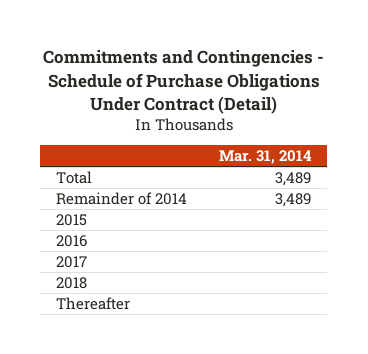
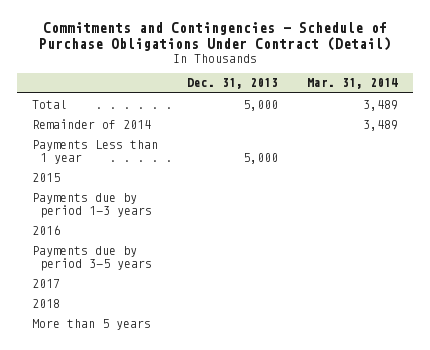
- | Mar. 31, 2014
+ | Dec. 31, 2013 | Mar. 31, 2014
+ Payments Less than 1 year | 5,000 |
+ Payments due by period 1-3 years
+ Payments due by period 3-5 years
- Thereafter
+ More than 5 years

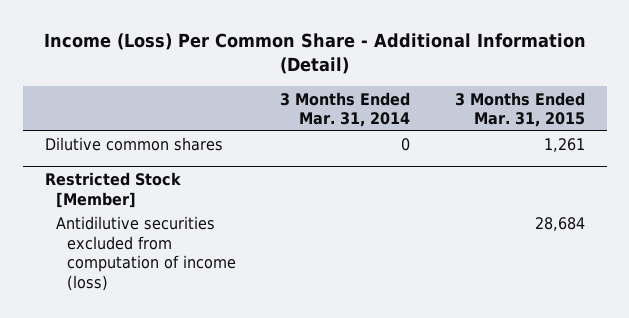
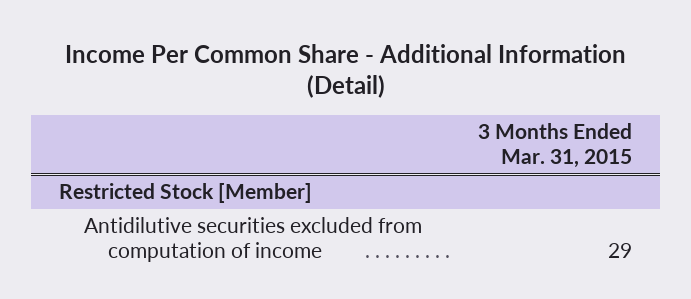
- Income (Loss) Per Common Share - Additional Information (Detail)
+ Income Per Common Share - Additional Information (Detail)
- | 3 Months Ended Mar. 31, 2014 | 3 Months Ended Mar. 31, 2015
+ | 3 Months Ended Mar. 31, 2015
- Dilutive common shares | 0 | 1,261
@ Restricted Stock [Member]
- Antidilutive securities excluded from computation of income (loss) | | 28,684
+ Antidilutive securities excluded from computation of income | 29

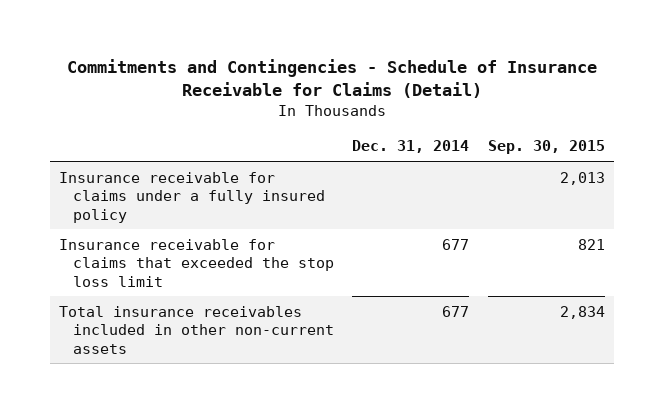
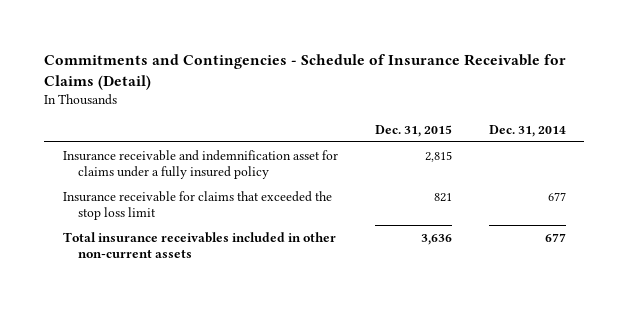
- | Dec. 31, 2014 | Sep. 30, 2015
+ | Dec. 31, 2015 | Dec. 31, 2014
- Insurance receivable for claims under a fully insured policy | | 2,013
+ Insurance receivable and indemnification asset for claims under a fully insured policy | 2,815 |

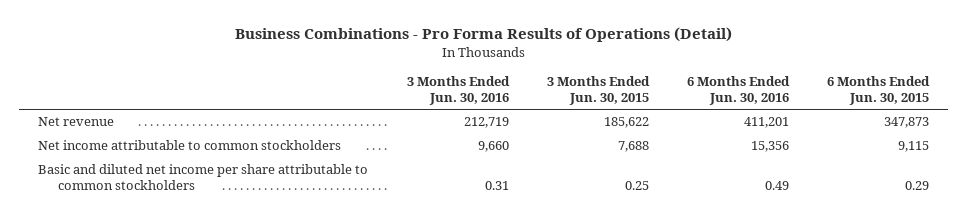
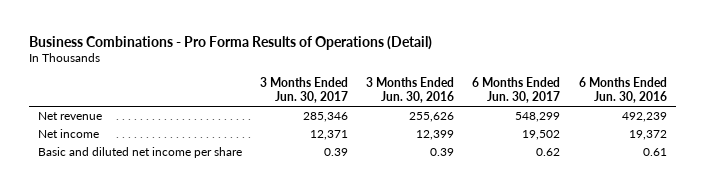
- | 3 Months Ended Jun. 30, 2016 | 3 Months Ended Jun. 30, 2015 | 6 Months Ended Jun. 30, 2016 | 6 Months Ended Jun. 30, 2015
+ | 3 Months Ended Jun. 30, 2017 | 3 Months Ended Jun. 30, 2016 | 6 Months Ended Jun. 30, 2017 | 6 Months Ended Jun. 30, 2016
- Net revenue | 212,719 | 185,622 | 411,201 | 347,873
- Net income attributable to common stockholders | 9,660 | 7,688 | 15,356 | 9,115
- Basic and diluted net income per share attributable to common stockholders | 0.31 | 0.25 | 0.49 | 0.29
+ Net revenue | 285,346 | 255,626 | 548,299 | 492,239
+ Net income | 12,371 | 12,399 | 19,502 | 19,372
+ Basic and diluted net income per share | 0.39 | 0.39 | 0.62 | 0.61

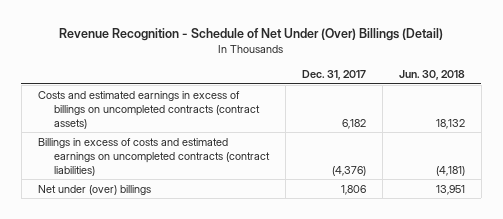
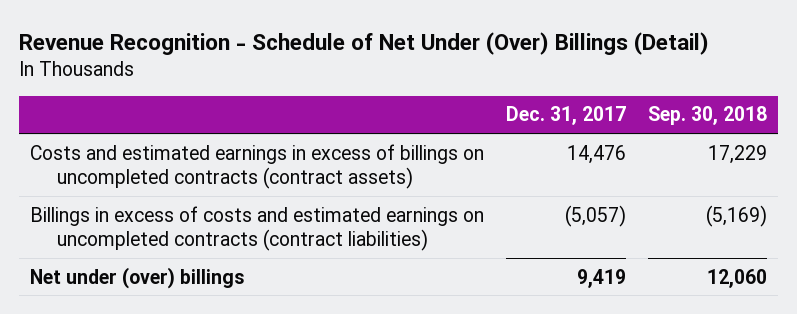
- | Dec. 31, 2017 | Jun. 30, 2018
+ | Dec. 31, 2017 | Sep. 30, 2018
- Costs and estimated earnings in excess of billings on uncompleted contracts (contract assets) | 6,182 | 18,132
- Billings in excess of costs and estimated earnings on uncompleted contracts (contract liabilities) | (4,376) | (4,181)
- Net under (over) billings | 1,806 | 13,951
+ Costs and estimated earnings in excess of billings on uncompleted contracts (contract assets) | 14,476 | 17,229
+ Billings in excess of costs and estimated earnings on uncompleted contracts (contract liabilities) | (5,057) | (5,169)
+ Net under (over) billings | 9,419 | 12,060

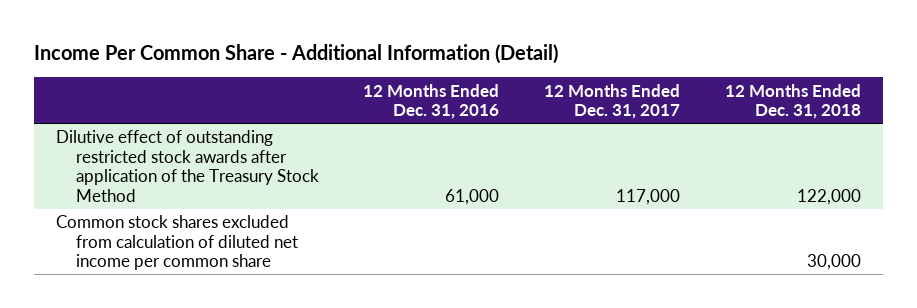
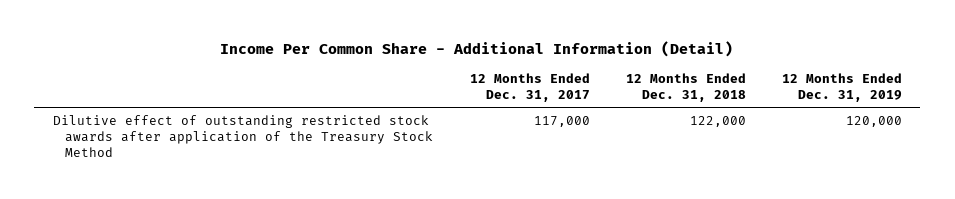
- | 12 Months Ended Dec. 31, 2016 | 12 Months Ended Dec. 31, 2017 | 12 Months Ended Dec. 31, 2018
+ | 12 Months Ended Dec. 31, 2017 | 12 Months Ended Dec. 31, 2018 | 12 Months Ended Dec. 31, 2019
- Common stock shares excluded from calculation of diluted net income per common share | | | 30,000

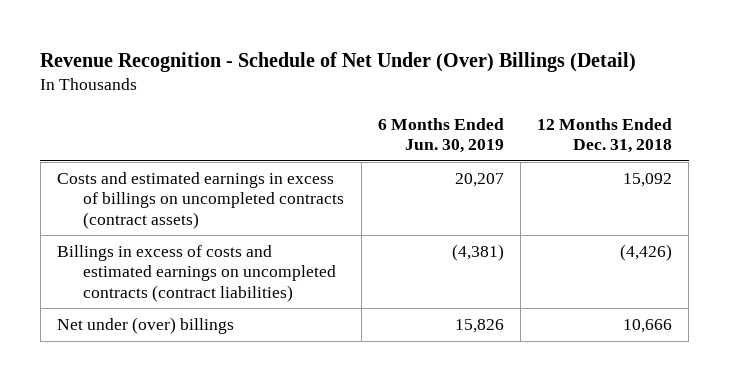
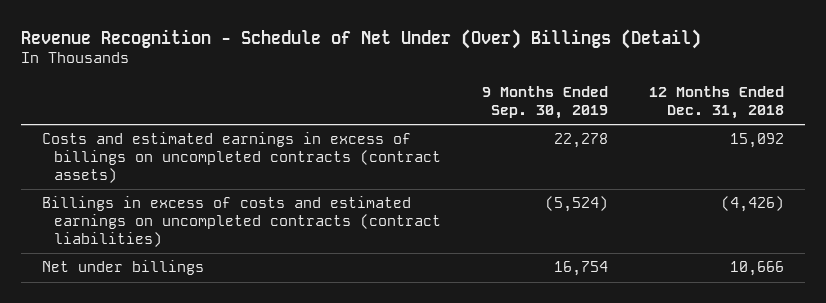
- | 6 Months Ended Jun. 30, 2019 | 12 Months Ended Dec. 31, 2018
+ | 9 Months Ended Sep. 30, 2019 | 12 Months Ended Dec. 31, 2018
- Net under (over) billings | 15,826 | 10,666
+ Net under billings | 16,754 | 10,666

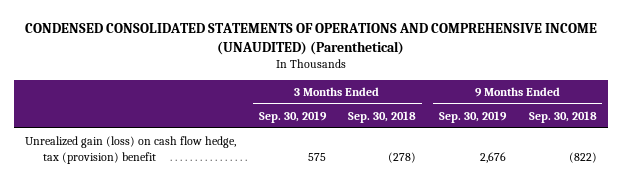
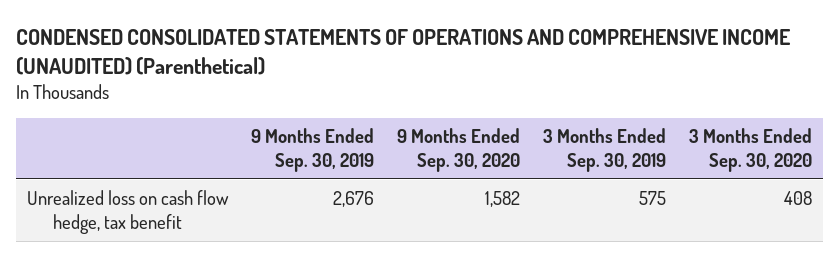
- | 3 Months Ended Sep. 30, 2019 | 3 Months Ended Sep. 30, 2018 | 9 Months Ended Sep. 30, 2019 | 9 Months Ended Sep. 30, 2018
+ | 9 Months Ended Sep. 30, 2019 | 9 Months Ended Sep. 30, 2020 | 3 Months Ended Sep. 30, 2019 | 3 Months Ended Sep. 30, 2020
- Unrealized gain (loss) on cash flow hedge, tax (provision) benefit | 575 | (278) | 2,676 | (822)
+ Unrealized loss on cash flow hedge, tax benefit | 2,676 | 1,582 | 575 | 408

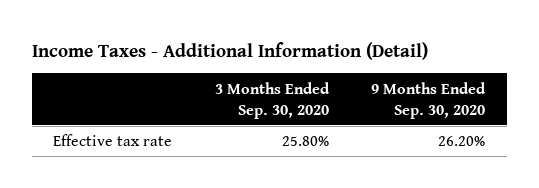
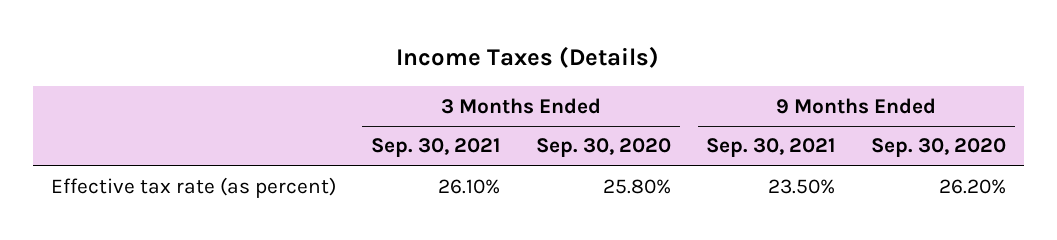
- Income Taxes - Additional Information (Detail)
+ Income Taxes (Details)
- | 3 Months Ended Sep. 30, 2020 | 9 Months Ended Sep. 30, 2020
+ | 3 Months Ended Sep. 30, 2021 | 3 Months Ended Sep. 30, 2020 | 9 Months Ended Sep. 30, 2021 | 9 Months Ended Sep. 30, 2020
- Effective tax rate | 25.80% | 26.20%
+ Effective tax rate (as percent) | 26.10% | 25.80% | 23.50% | 26.20%

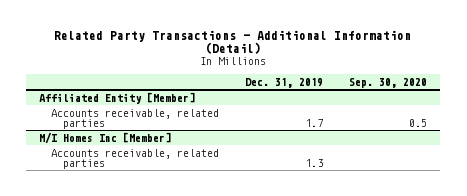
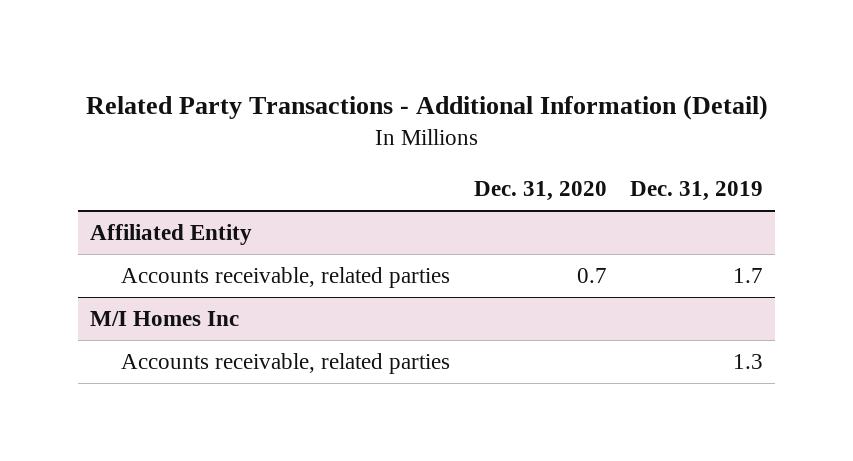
- | Dec. 31, 2019 | Sep. 30, 2020
+ | Dec. 31, 2020 | Dec. 31, 2019
- Affiliated Entity [Member]
+ Affiliated Entity
- M/I Homes Inc [Member]
+ M/I Homes Inc

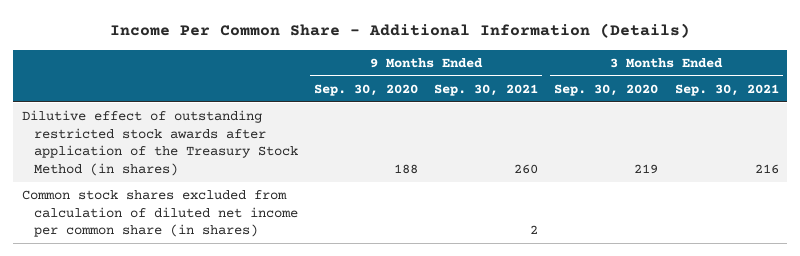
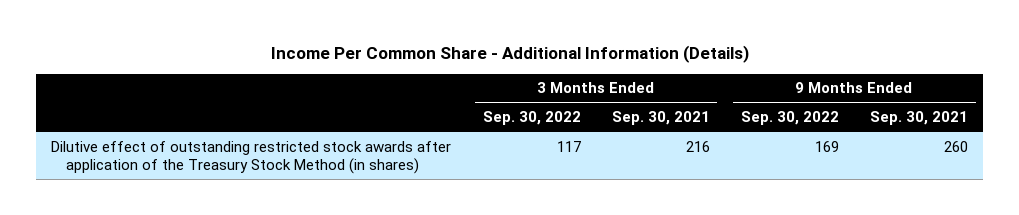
- | 9 Months Ended Sep. 30, 2020 | 9 Months Ended Sep. 30, 2021 | 3 Months Ended Sep. 30, 2020 | 3 Months Ended Sep. 30, 2021
+ | 3 Months Ended Sep. 30, 2022 | 3 Months Ended Sep. 30, 2021 | 9 Months Ended Sep. 30, 2022 | 9 Months Ended Sep. 30, 2021
- Common stock shares excluded from calculation of diluted net income per common share (in shares) | | 2 | |

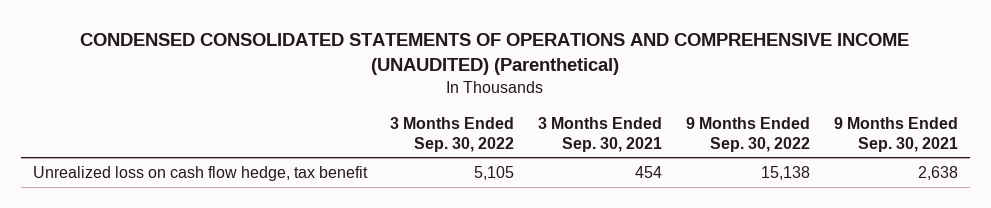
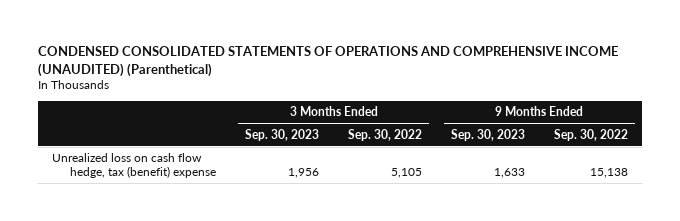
- | 3 Months Ended Sep. 30, 2022 | 3 Months Ended Sep. 30, 2021 | 9 Months Ended Sep. 30, 2022 | 9 Months Ended Sep. 30, 2021
+ | 3 Months Ended Sep. 30, 2023 | 3 Months Ended Sep. 30, 2022 | 9 Months Ended Sep. 30, 2023 | 9 Months Ended Sep. 30, 2022
- Unrealized loss on cash flow hedge, tax benefit | 5,105 | 454 | 15,138 | 2,638
+ Unrealized loss on cash flow hedge, tax (benefit) expense | 1,956 | 5,105 | 1,633 | 15,138

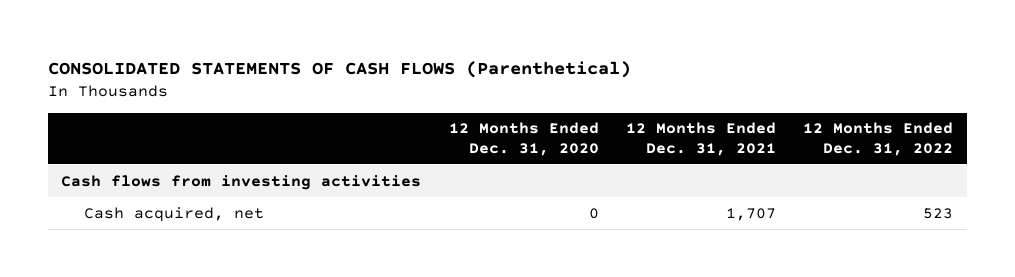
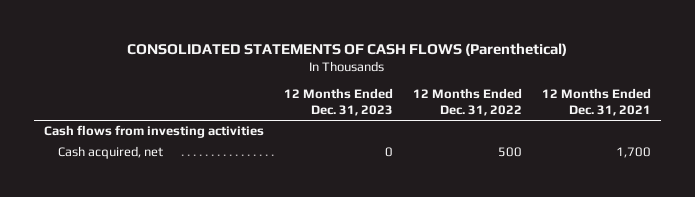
- | 12 Months Ended Dec. 31, 2020 | 12 Months Ended Dec. 31, 2021 | 12 Months Ended Dec. 31, 2022
+ | 12 Months Ended Dec. 31, 2023 | 12 Months Ended Dec. 31, 2022 | 12 Months Ended Dec. 31, 2021
- Cash acquired, net | 0 | 1,707 | 523
+ Cash acquired, net | 0 | 500 | 1,700

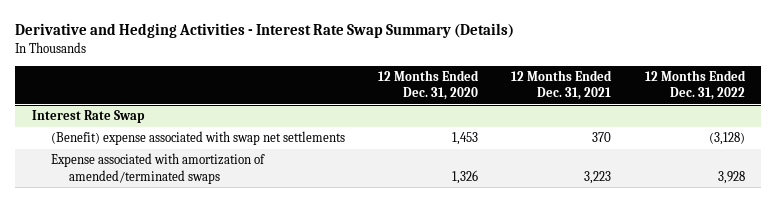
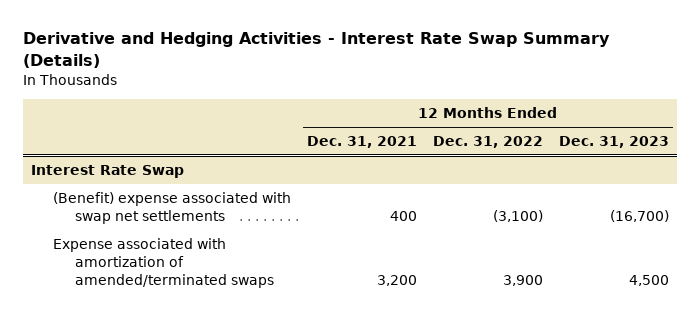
- | 12 Months Ended Dec. 31, 2020 | 12 Months Ended Dec. 31, 2021 | 12 Months Ended Dec. 31, 2022
+ | 12 Months Ended Dec. 31, 2021 | 12 Months Ended Dec. 31, 2022 | 12 Months Ended Dec. 31, 2023
@ Interest Rate Swap
- (Benefit) expense associated with swap net settlements | 1,453 | 370 | (3,128)
- Expense associated with amortization of amended/terminated swaps | 1,326 | 3,223 | 3,928
+ (Benefit) expense associated with swap net settlements | 400 | (3,100) | (16,700)
+ Expense associated with amortization of amended/terminated swaps | 3,200 | 3,900 | 4,500

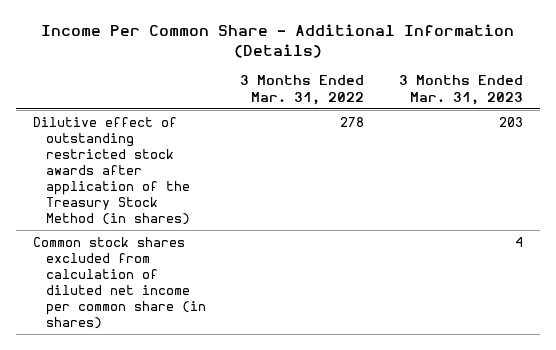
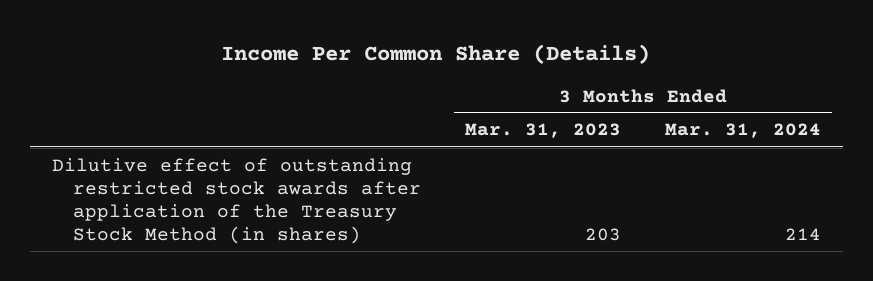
- Income Per Common Share - Additional Information (Details)
+ Income Per Common Share (Details)
- | 3 Months Ended Mar. 31, 2022 | 3 Months Ended Mar. 31, 2023
+ | 3 Months Ended Mar. 31, 2023 | 3 Months Ended Mar. 31, 2024
- Common stock shares excluded from calculation of diluted net income per common share (in shares) | | 4

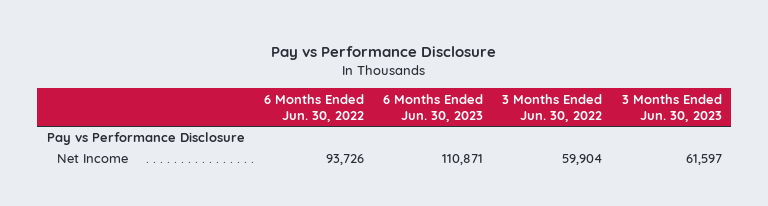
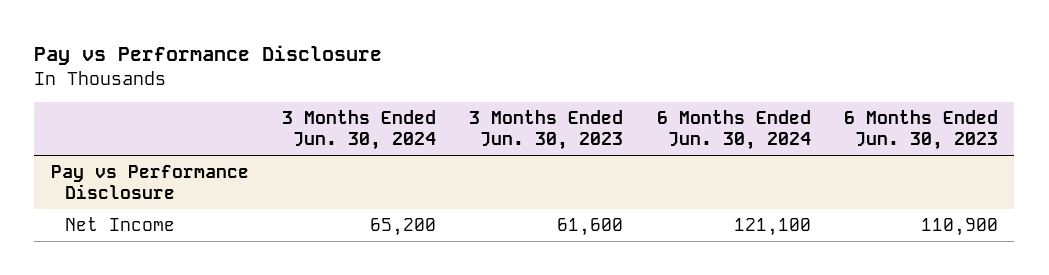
- | 6 Months Ended Jun. 30, 2022 | 6 Months Ended Jun. 30, 2023 | 3 Months Ended Jun. 30, 2022 | 3 Months Ended Jun. 30, 2023
+ | 3 Months Ended Jun. 30, 2024 | 3 Months Ended Jun. 30, 2023 | 6 Months Ended Jun. 30, 2024 | 6 Months Ended Jun. 30, 2023
- Net Income | 93,726 | 110,871 | 59,904 | 61,597
+ Net Income | 65,200 | 61,600 | 121,100 | 110,900

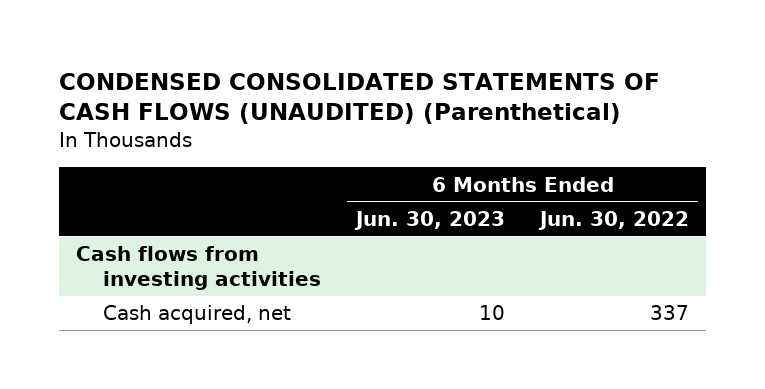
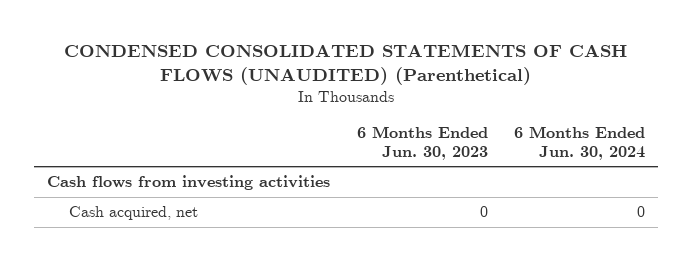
- | 6 Months Ended Jun. 30, 2023 | 6 Months Ended Jun. 30, 2022
+ | 6 Months Ended Jun. 30, 2023 | 6 Months Ended Jun. 30, 2024
- Cash acquired, net | 10 | 337
+ Cash acquired, net | 0 | 0

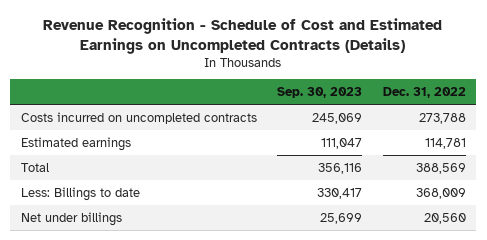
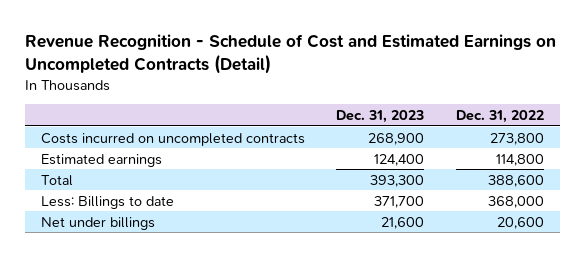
- Revenue Recognition - Schedule of Cost and Estimated Earnings on Uncompleted Contracts (Details)
+ Revenue Recognition - Schedule of Cost and Estimated Earnings on Uncompleted Contracts (Detail)
- | Sep. 30, 2023 | Dec. 31, 2022
+ | Dec. 31, 2023 | Dec. 31, 2022
- Costs incurred on uncompleted contracts | 245,069 | 273,788
- Estimated earnings | 111,047 | 114,781
- Total | 356,116 | 388,569
- Less: Billings to date | 330,417 | 368,009
- Net under billings | 25,699 | 20,560
+ Costs incurred on uncompleted contracts | 268,900 | 273,800
+ Estimated earnings | 124,400 | 114,800
+ Total | 393,300 | 388,600
+ Less: Billings to date | 371,700 | 368,000
+ Net under billings | 21,600 | 20,600

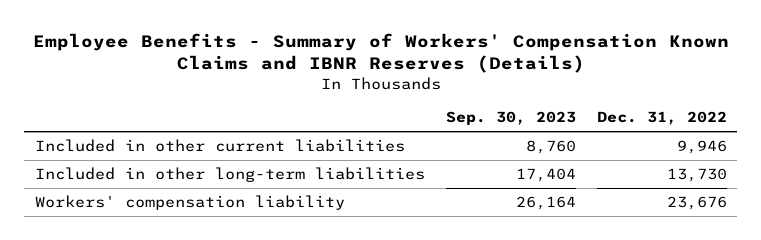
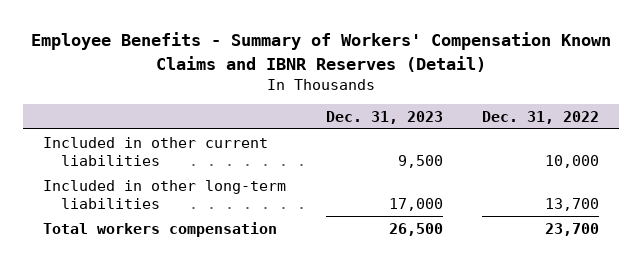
- Employee Benefits - Summary of Workers' Compensation Known Claims and IBNR Reserves (Details)
+ Employee Benefits - Summary of Workers' Compensation Known Claims and IBNR Reserves (Detail)
- | Sep. 30, 2023 | Dec. 31, 2022
+ | Dec. 31, 2023 | Dec. 31, 2022
- Included in other current liabilities | 8,760 | 9,946
- Included in other long-term liabilities | 17,404 | 13,730
- Workers' compensation liability | 26,164 | 23,676
+ Included in other current liabilities | 9,500 | 10,000
+ Included in other long-term liabilities | 17,000 | 13,700
+ Total workers compensation | 26,500 | 23,700

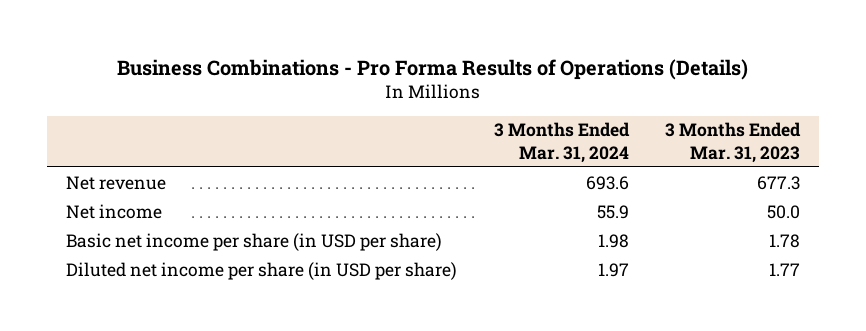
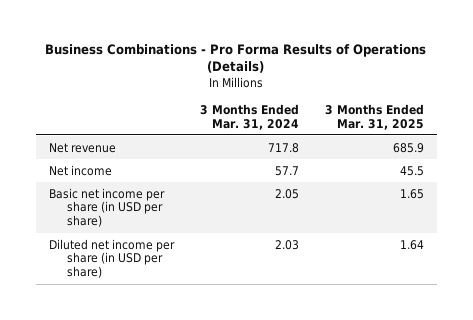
- | 3 Months Ended Mar. 31, 2024 | 3 Months Ended Mar. 31, 2023
+ | 3 Months Ended Mar. 31, 2024 | 3 Months Ended Mar. 31, 2025
- Net revenue | 693.6 | 677.3
- Net income | 55.9 | 50.0
- Basic net income per share (in USD per share) | 1.98 | 1.78
- Diluted net income per share (in USD per share) | 1.97 | 1.77
+ Net revenue | 717.8 | 685.9
+ Net income | 57.7 | 45.5
+ Basic net income per share (in USD per share) | 2.05 | 1.65
+ Diluted net income per share (in USD per share) | 2.03 | 1.64

